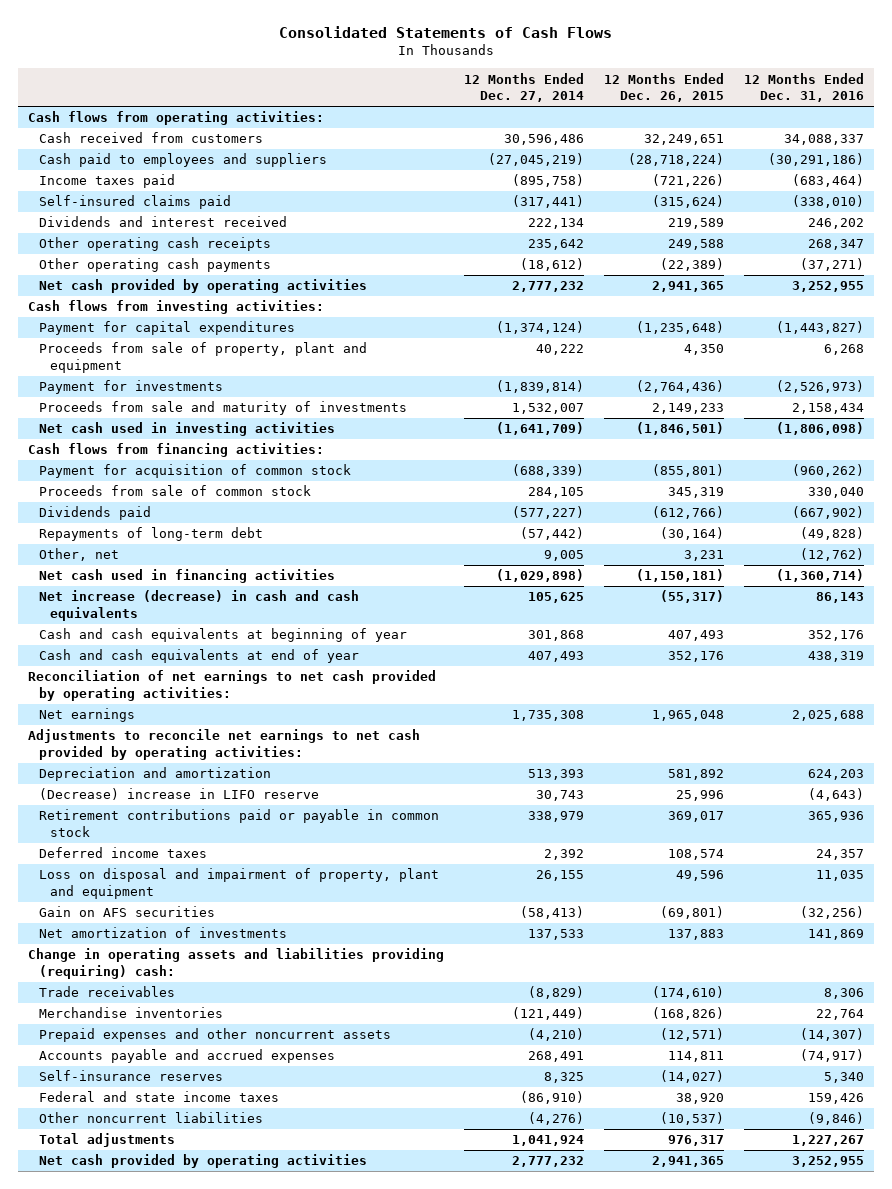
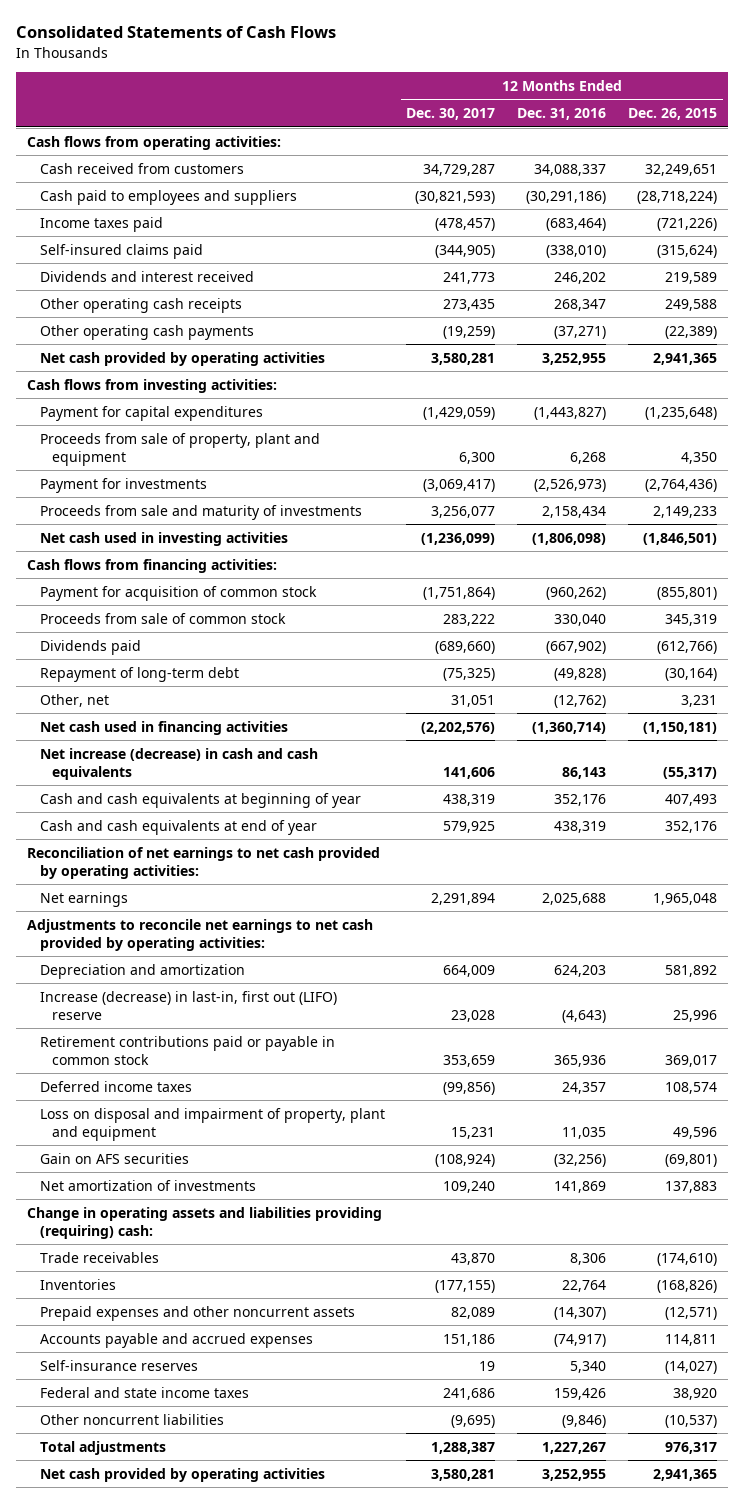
- | 12 Months Ended Dec. 27, 2014 | 12 Months Ended Dec. 26, 2015 | 12 Months Ended Dec. 31, 2016
+ | 12 Months Ended Dec. 30, 2017 | 12 Months Ended Dec. 31, 2016 | 12 Months Ended Dec. 26, 2015
- Repayments of long-term debt | (57,442) | (30,164) | (49,828)
+ Repayment of long-term debt | (75,325) | (49,828) | (30,164)
- (Decrease) increase in LIFO reserve | 30,743 | 25,996 | (4,643)
+ Increase (decrease) in last-in, first out (LIFO) reserve | 23,028 | (4,643) | 25,996
- Merchandise inventories | (121,449) | (168,826) | 22,764
+ Inventories | (177,155) | 22,764 | (168,826)

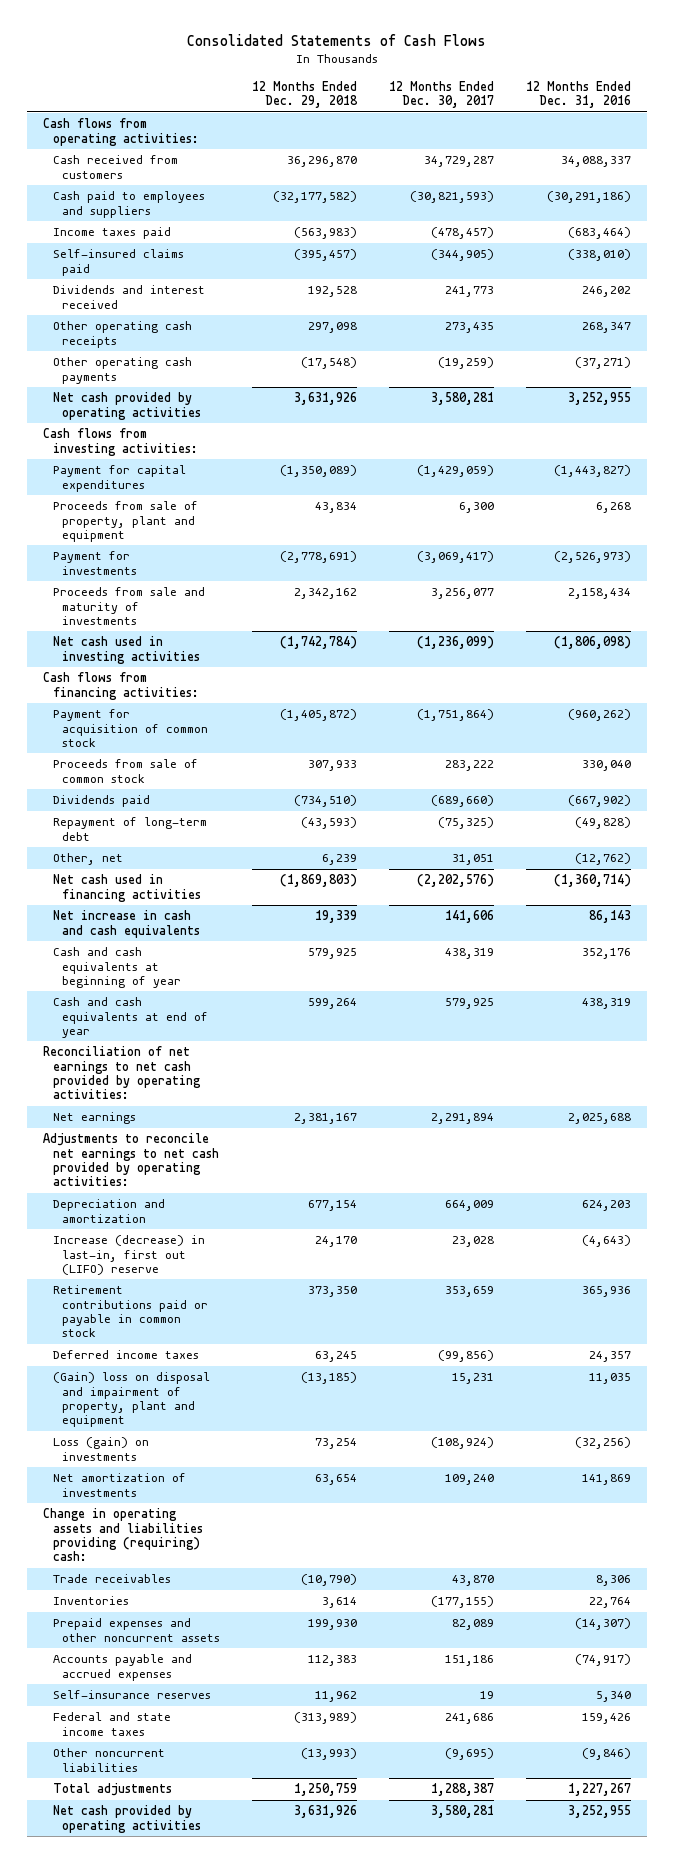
- | 12 Months Ended Dec. 30, 2017 | 12 Months Ended Dec. 31, 2016 | 12 Months Ended Dec. 26, 2015
+ | 12 Months Ended Dec. 29, 2018 | 12 Months Ended Dec. 30, 2017 | 12 Months Ended Dec. 31, 2016
- Net increase (decrease) in cash and cash equivalents | 141,606 | 86,143 | (55,317)
+ Net increase in cash and cash equivalents | 19,339 | 141,606 | 86,143
- Loss on disposal and impairment of property, plant and equipment | 15,231 | 11,035 | 49,596
- Gain on AFS securities | (108,924) | (32,256) | (69,801)
+ (Gain) loss on disposal and impairment of property, plant and equipment | (13,185) | 15,231 | 11,035
+ Loss (gain) on investments | 73,254 | (108,924) | (32,256)

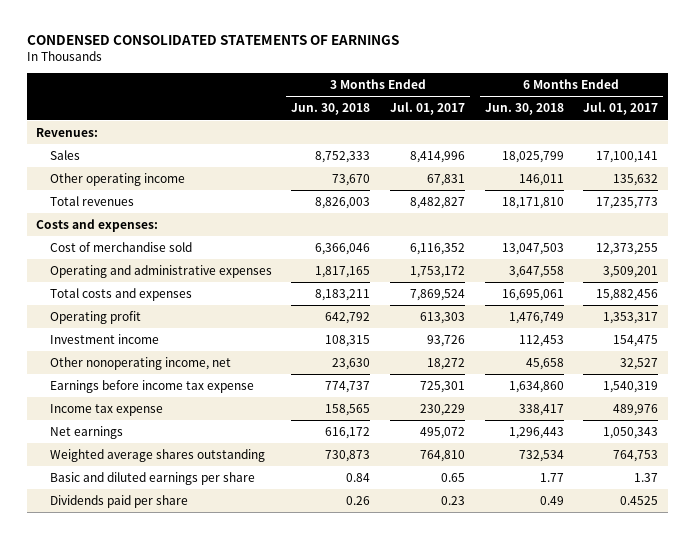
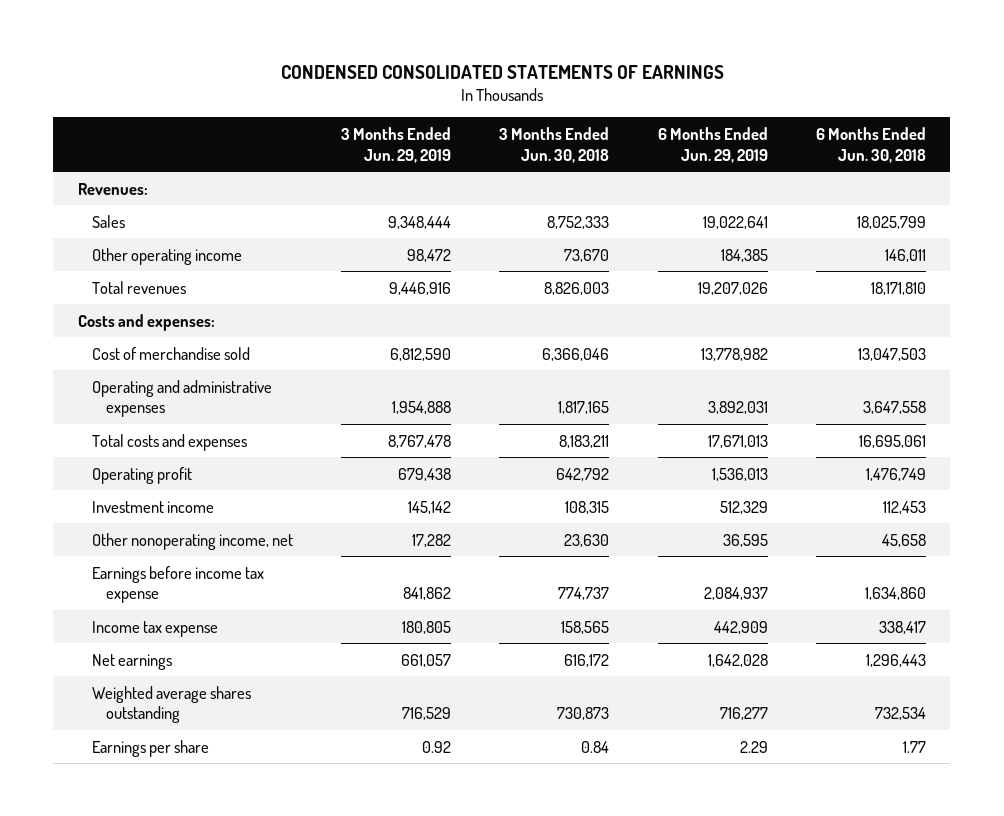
- | 3 Months Ended Jun. 30, 2018 | 3 Months Ended Jul. 01, 2017 | 6 Months Ended Jun. 30, 2018 | 6 Months Ended Jul. 01, 2017
+ | 3 Months Ended Jun. 29, 2019 | 3 Months Ended Jun. 30, 2018 | 6 Months Ended Jun. 29, 2019 | 6 Months Ended Jun. 30, 2018
- Basic and diluted earnings per share | 0.84 | 0.65 | 1.77 | 1.37
- Dividends paid per share | 0.26 | 0.23 | 0.49 | 0.4525
+ Earnings per share | 0.92 | 0.84 | 2.29 | 1.77

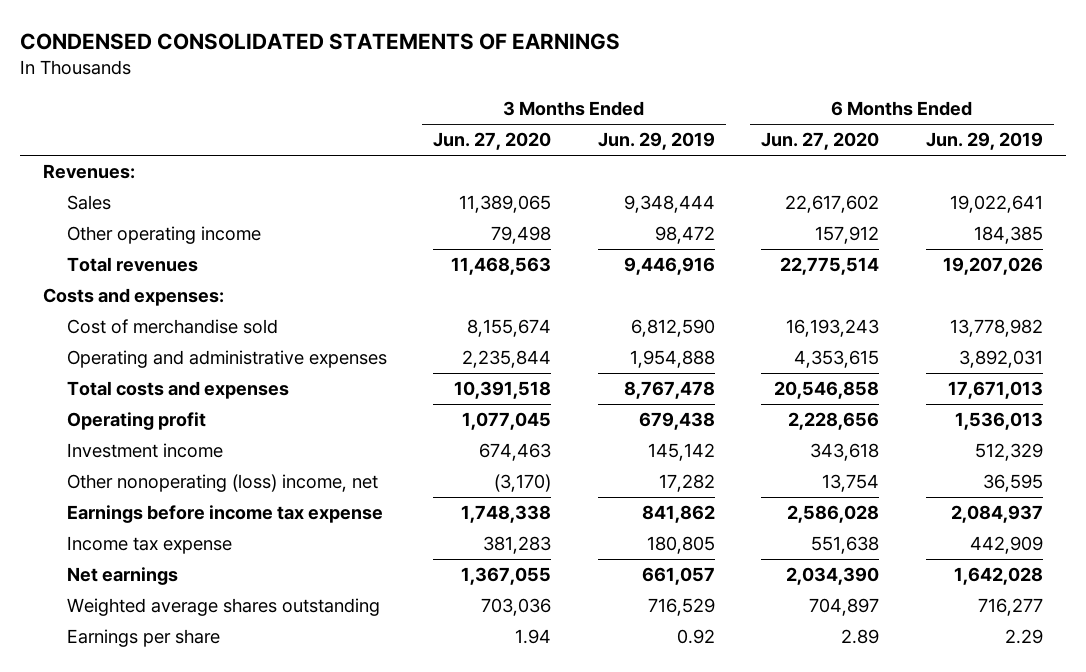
- | 3 Months Ended Jun. 29, 2019 | 3 Months Ended Jun. 30, 2018 | 6 Months Ended Jun. 29, 2019 | 6 Months Ended Jun. 30, 2018
+ | 3 Months Ended Jun. 27, 2020 | 3 Months Ended Jun. 29, 2019 | 6 Months Ended Jun. 27, 2020 | 6 Months Ended Jun. 29, 2019
- Other nonoperating income, net | 17,282 | 23,630 | 36,595 | 45,658
+ Other nonoperating (loss) income, net | (3,170) | 17,282 | 13,754 | 36,595

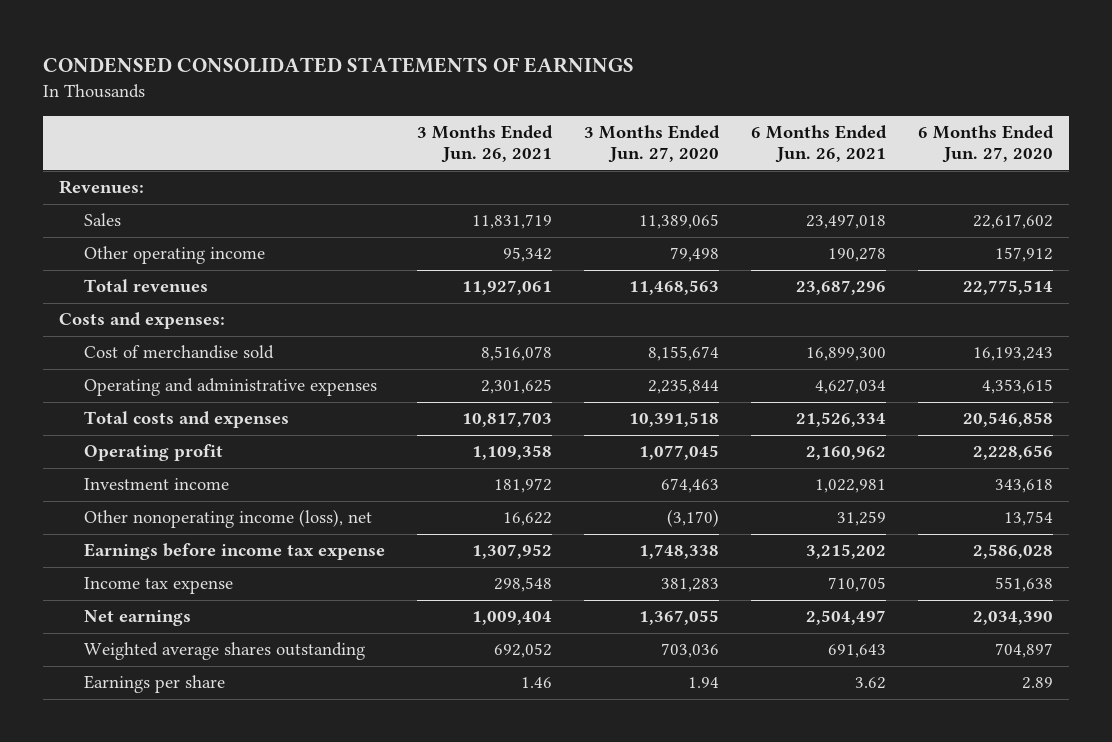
- | 3 Months Ended Jun. 27, 2020 | 3 Months Ended Jun. 29, 2019 | 6 Months Ended Jun. 27, 2020 | 6 Months Ended Jun. 29, 2019
+ | 3 Months Ended Jun. 26, 2021 | 3 Months Ended Jun. 27, 2020 | 6 Months Ended Jun. 26, 2021 | 6 Months Ended Jun. 27, 2020
- Other nonoperating (loss) income, net | (3,170) | 17,282 | 13,754 | 36,595
+ Other nonoperating income (loss), net | 16,622 | (3,170) | 31,259 | 13,754

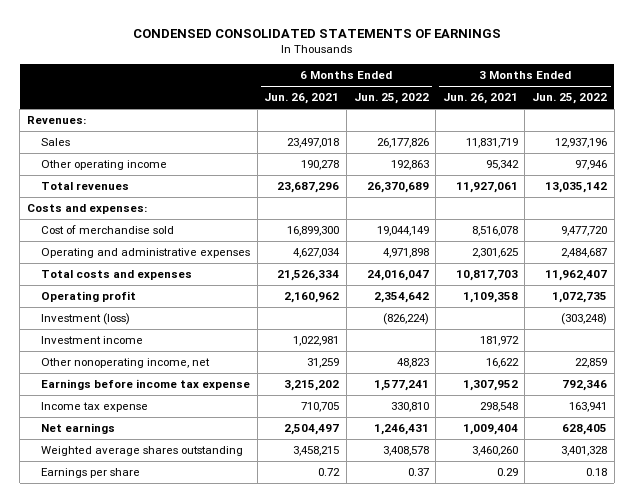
- | 3 Months Ended Jun. 26, 2021 | 3 Months Ended Jun. 27, 2020 | 6 Months Ended Jun. 26, 2021 | 6 Months Ended Jun. 27, 2020
+ | 6 Months Ended Jun. 26, 2021 | 6 Months Ended Jun. 25, 2022 | 3 Months Ended Jun. 26, 2021 | 3 Months Ended Jun. 25, 2022
+ Investment (loss) | | (826,224) | | (303,248)
- Other nonoperating income (loss), net | 16,622 | (3,170) | 31,259 | 13,754
+ Other nonoperating income, net | 31,259 | 48,823 | 16,622 | 22,859
- Weighted average shares outstanding | 692,052 | 703,036 | 691,643 | 704,897
- Earnings per share | 1.46 | 1.94 | 3.62 | 2.89
+ Weighted average shares outstanding | 3,458,215 | 3,408,578 | 3,460,260 | 3,401,328
+ Earnings per share | 0.72 | 0.37 | 0.29 | 0.18

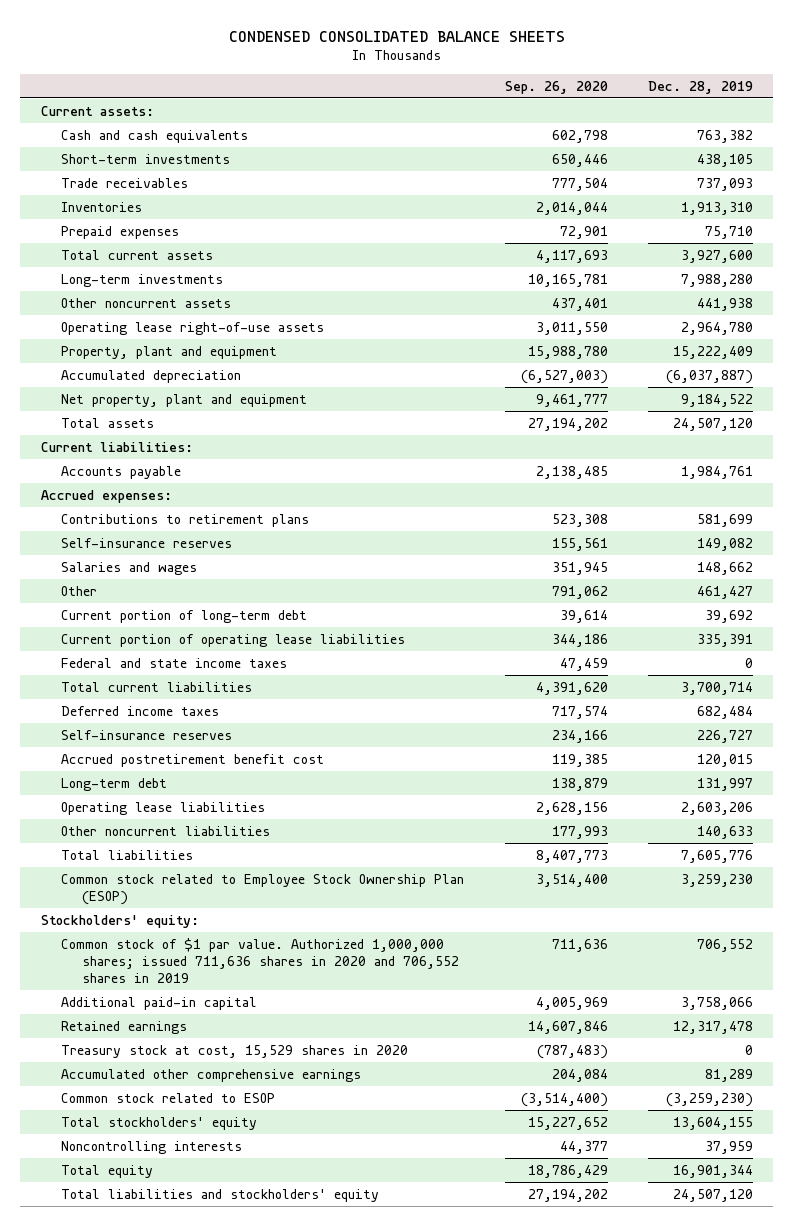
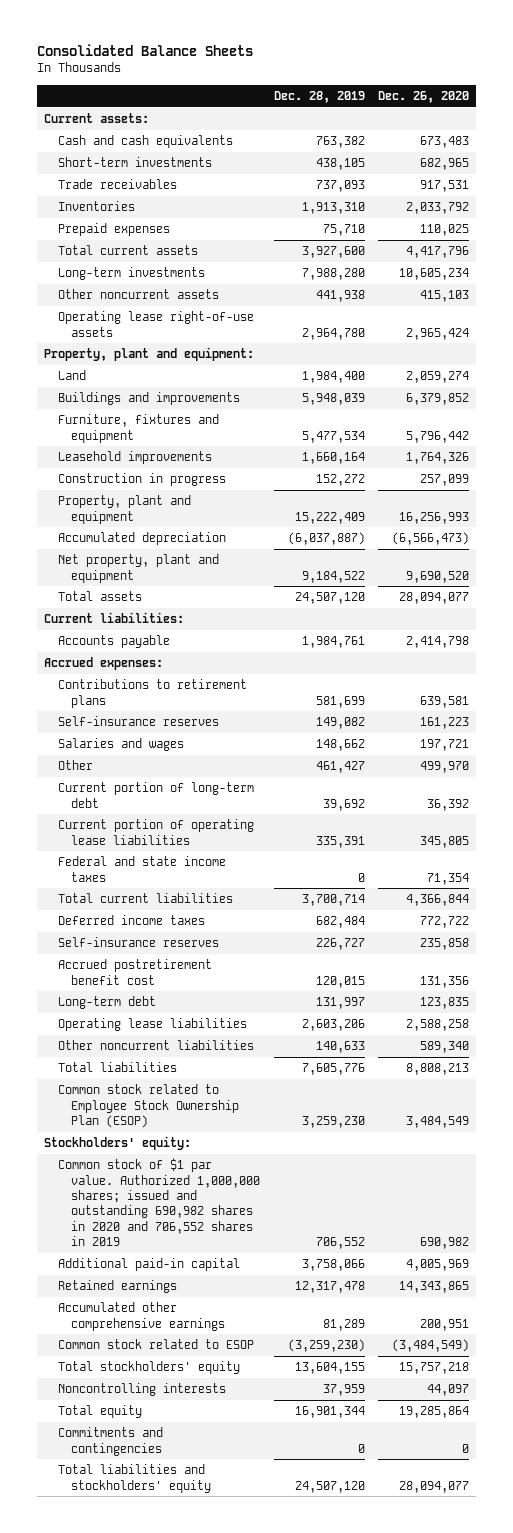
- CONDENSED CONSOLIDATED BALANCE SHEETS
+ Consolidated Balance Sheets
- | Sep. 26, 2020 | Dec. 28, 2019
+ | Dec. 28, 2019 | Dec. 26, 2020
+ Property, plant and equipment:
+ Land | 1,984,400 | 2,059,274
+ Buildings and improvements | 5,948,039 | 6,379,852
+ Furniture, fixtures and equipment | 5,477,534 | 5,796,442
+ Leasehold improvements | 1,660,164 | 1,764,326
+ Construction in progress | 152,272 | 257,099
- Common stock of $1 par value. Authorized 1,000,000 shares; issued 711,636 shares in 2020 and 706,552 shares in 2019 | 711,636 | 706,552
+ Common stock of $1 par value. Authorized 1,000,000 shares; issued and outstanding 690,982 shares in 2020 and 706,552 shares in 2019 | 706,552 | 690,982
- Treasury stock at cost, 15,529 shares in 2020 | (787,483) | 0
+ Commitments and contingencies | 0 | 0

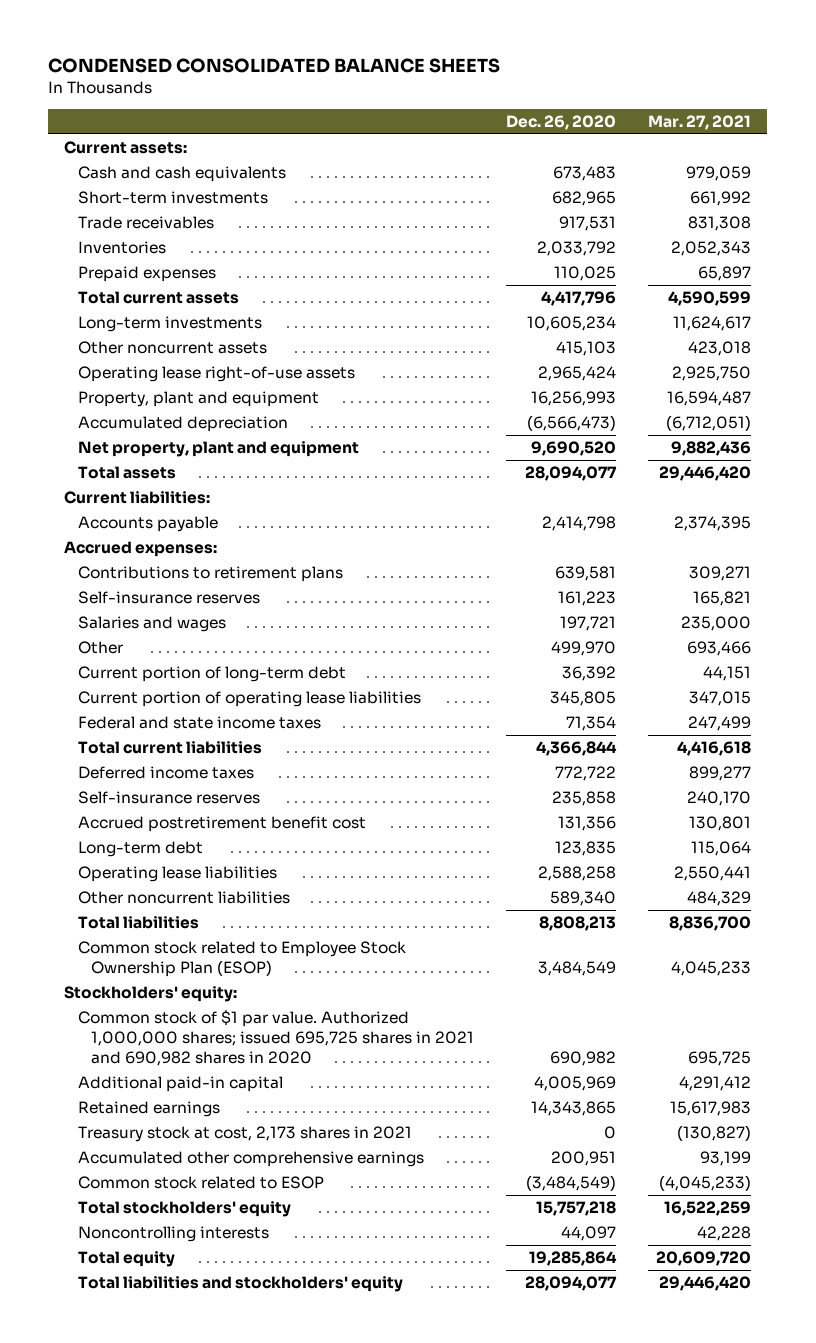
- Consolidated Balance Sheets
+ CONDENSED CONSOLIDATED BALANCE SHEETS
- | Dec. 28, 2019 | Dec. 26, 2020
+ | Dec. 26, 2020 | Mar. 27, 2021
- Property, plant and equipment:
- Land | 1,984,400 | 2,059,274
- Buildings and improvements | 5,948,039 | 6,379,852
- Furniture, fixtures and equipment | 5,477,534 | 5,796,442
- Leasehold improvements | 1,660,164 | 1,764,326
- Construction in progress | 152,272 | 257,099
- Common stock of $1 par value. Authorized 1,000,000 shares; issued and outstanding 690,982 shares in 2020 and 706,552 shares in 2019 | 706,552 | 690,982
+ Common stock of $1 par value. Authorized 1,000,000 shares; issued 695,725 shares in 2021 and 690,982 shares in 2020 | 690,982 | 695,725
+ Treasury stock at cost, 2,173 shares in 2021 | 0 | (130,827)
- Commitments and contingencies | 0 | 0

